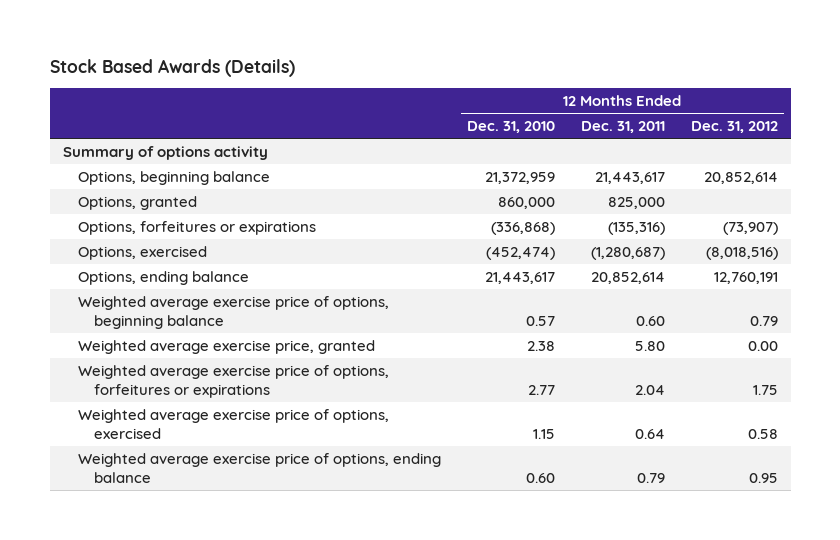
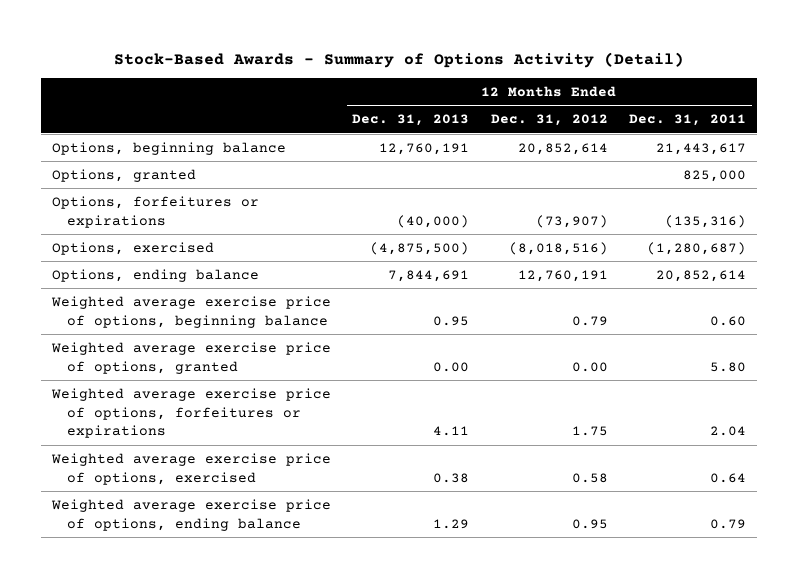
- Stock Based Awards (Details)
+ Stock-Based Awards - Summary of Options Activity (Detail)
- | 12 Months Ended Dec. 31, 2010 | 12 Months Ended Dec. 31, 2011 | 12 Months Ended Dec. 31, 2012
+ | 12 Months Ended Dec. 31, 2013 | 12 Months Ended Dec. 31, 2012 | 12 Months Ended Dec. 31, 2011
- Summary of options activity
- Weighted average exercise price, granted | 2.38 | 5.80 | 0.00
+ Weighted average exercise price of options, granted | 0.00 | 0.00 | 5.80

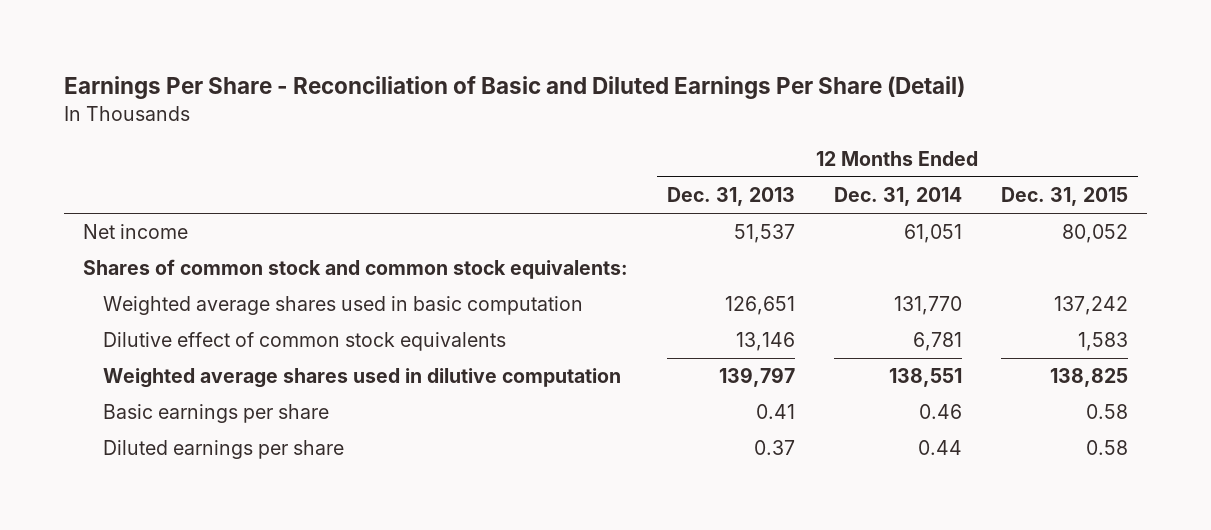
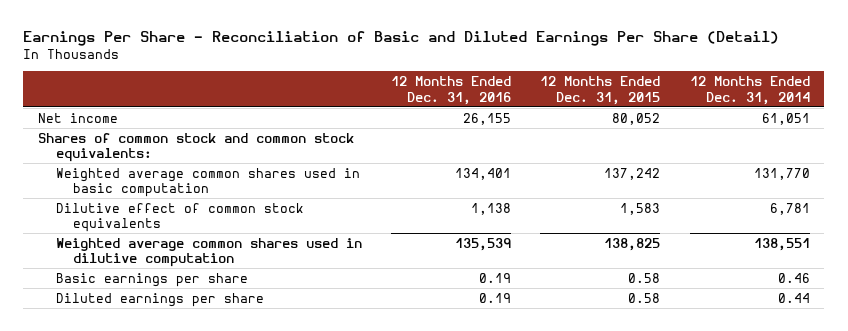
- | 12 Months Ended Dec. 31, 2013 | 12 Months Ended Dec. 31, 2014 | 12 Months Ended Dec. 31, 2015
+ | 12 Months Ended Dec. 31, 2016 | 12 Months Ended Dec. 31, 2015 | 12 Months Ended Dec. 31, 2014
- Weighted average shares used in basic computation | 126,651 | 131,770 | 137,242
+ Weighted average common shares used in basic computation | 134,401 | 137,242 | 131,770
- Weighted average shares used in dilutive computation | 139,797 | 138,551 | 138,825
+ Weighted average common shares used in dilutive computation | 135,539 | 138,825 | 138,551

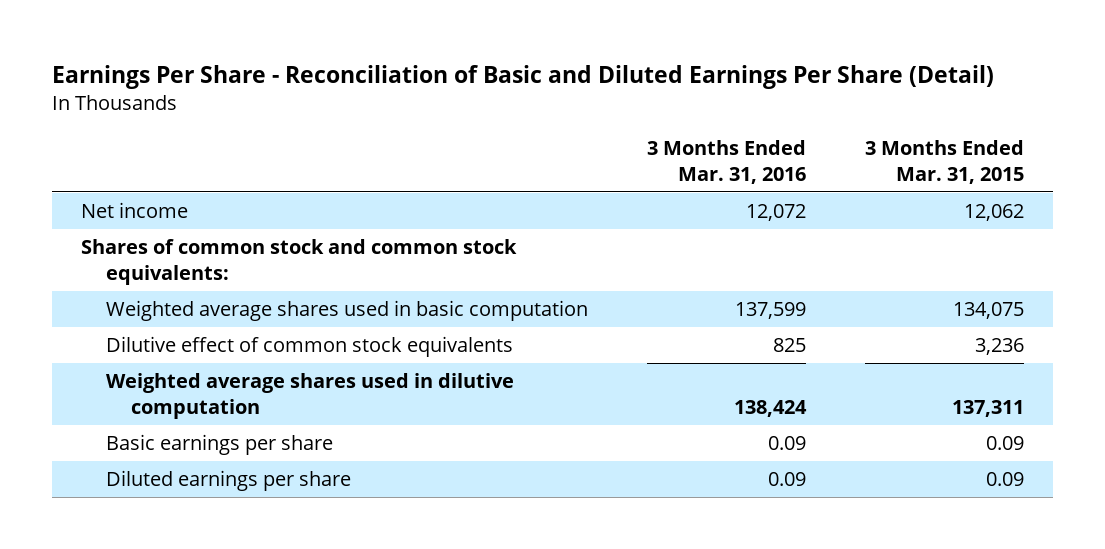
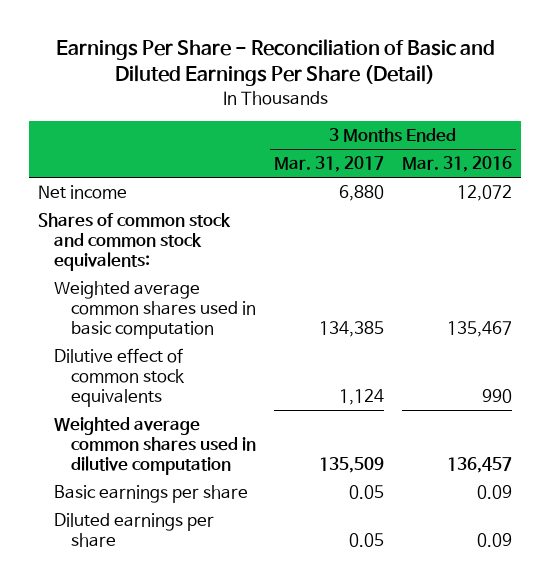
- | 3 Months Ended Mar. 31, 2016 | 3 Months Ended Mar. 31, 2015
+ | 3 Months Ended Mar. 31, 2017 | 3 Months Ended Mar. 31, 2016
- Weighted average shares used in basic computation | 137,599 | 134,075
- Dilutive effect of common stock equivalents | 825 | 3,236
- Weighted average shares used in dilutive computation | 138,424 | 137,311
+ Weighted average common shares used in basic computation | 134,385 | 135,467
+ Dilutive effect of common stock equivalents | 1,124 | 990
+ Weighted average common shares used in dilutive computation | 135,509 | 136,457

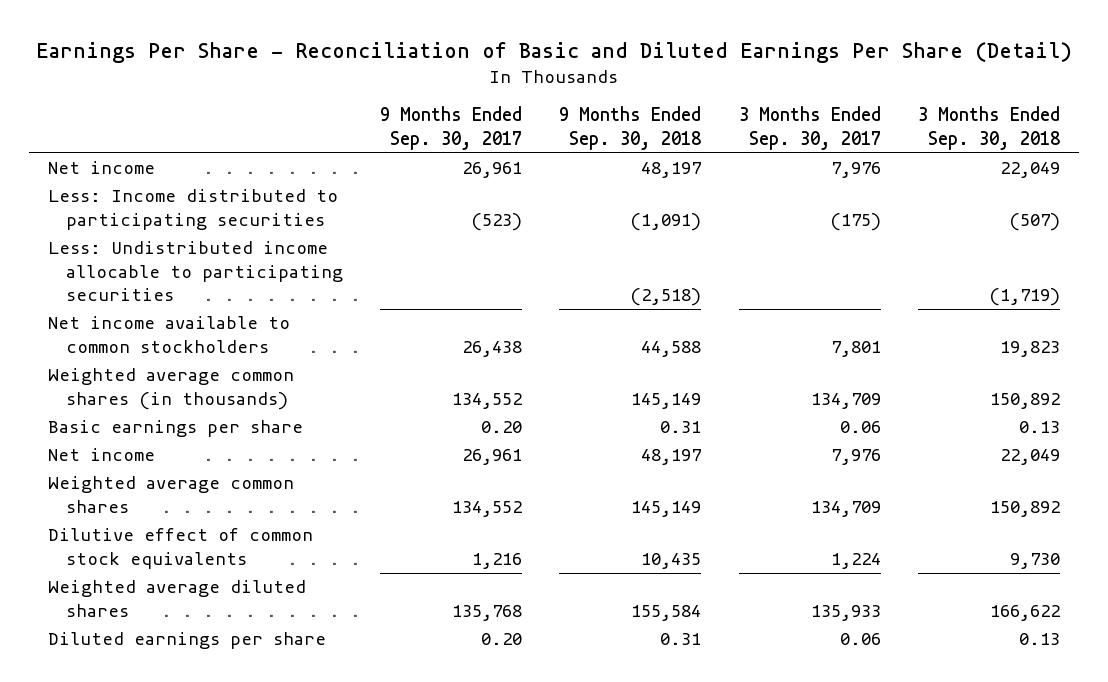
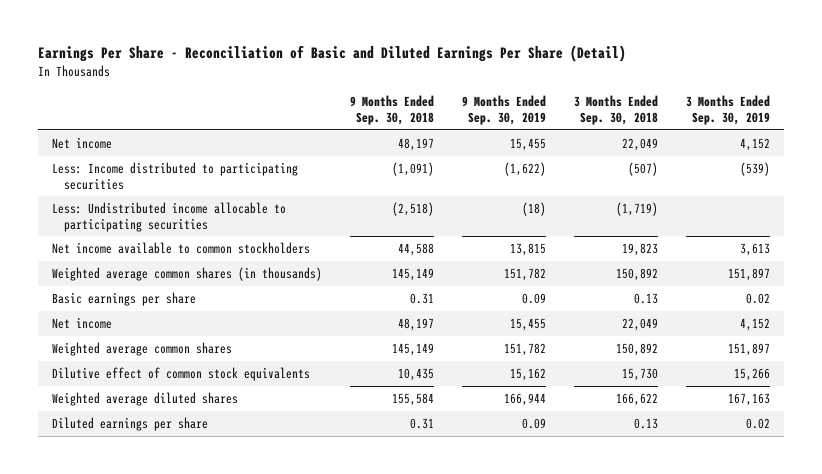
- | 9 Months Ended Sep. 30, 2017 | 9 Months Ended Sep. 30, 2018 | 3 Months Ended Sep. 30, 2017 | 3 Months Ended Sep. 30, 2018
+ | 9 Months Ended Sep. 30, 2018 | 9 Months Ended Sep. 30, 2019 | 3 Months Ended Sep. 30, 2018 | 3 Months Ended Sep. 30, 2019
- Dilutive effect of common stock equivalents | 1,216 | 10,435 | 1,224 | 9,730
+ Dilutive effect of common stock equivalents | 10,435 | 15,162 | 15,730 | 15,266

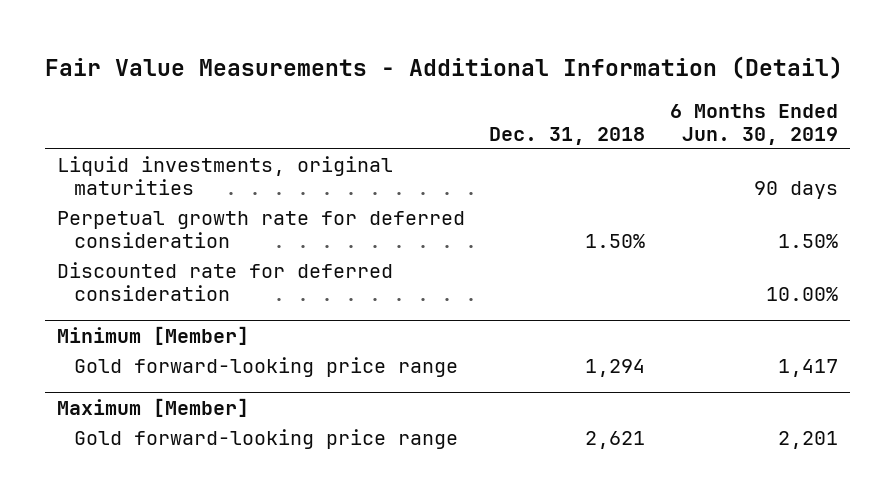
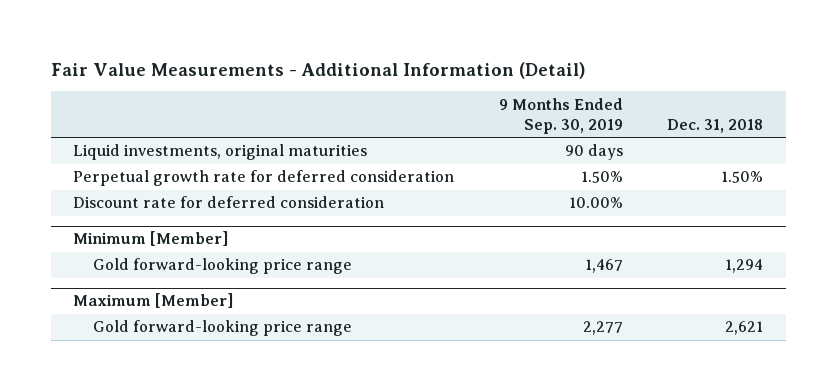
- | Dec. 31, 2018 | 6 Months Ended Jun. 30, 2019
+ | 9 Months Ended Sep. 30, 2019 | Dec. 31, 2018
- Discounted rate for deferred consideration | | 10.00%
+ Discount rate for deferred consideration | 10.00% |

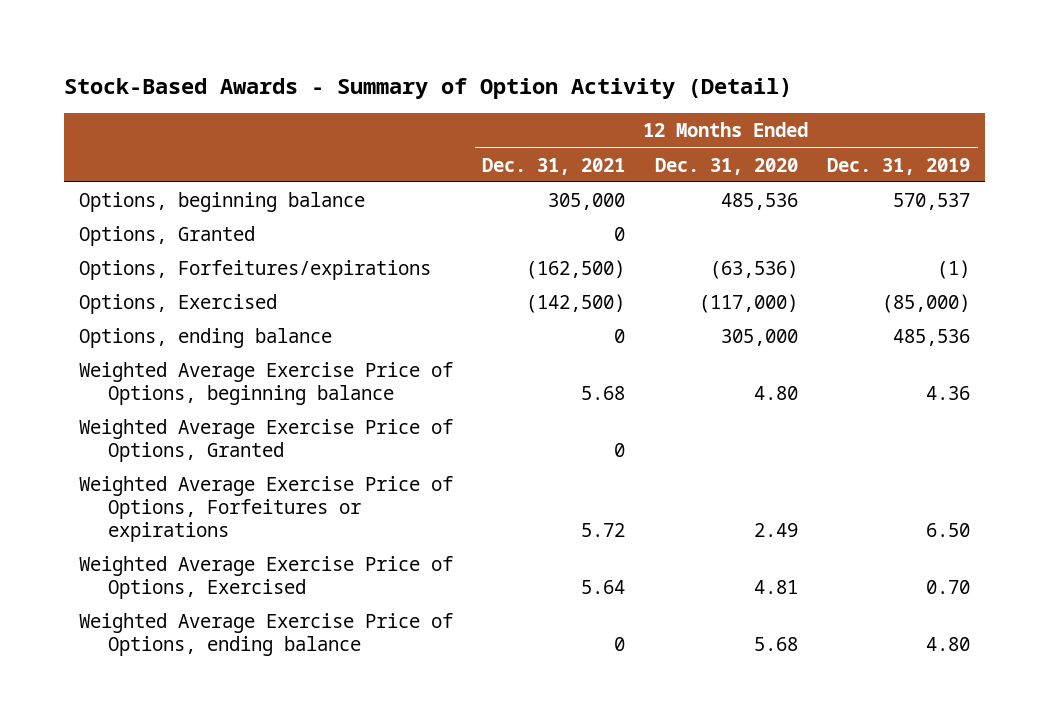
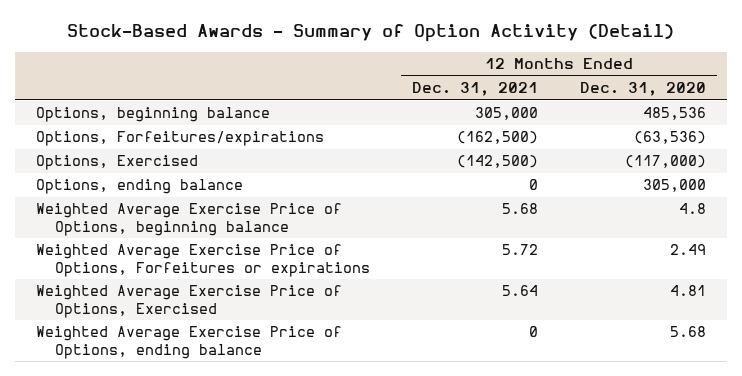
- | 12 Months Ended Dec. 31, 2021 | 12 Months Ended Dec. 31, 2020 | 12 Months Ended Dec. 31, 2019
+ | 12 Months Ended Dec. 31, 2021 | 12 Months Ended Dec. 31, 2020
- Options, Granted | 0 | |
- Weighted Average Exercise Price of Options, beginning balance | 5.68 | 4.80 | 4.36
- Weighted Average Exercise Price of Options, Granted | 0 | |
+ Weighted Average Exercise Price of Options, beginning balance | 5.68 | 4.8

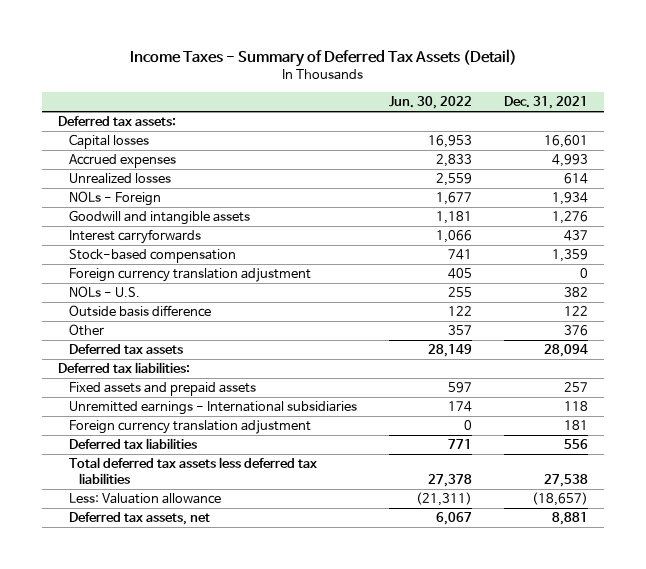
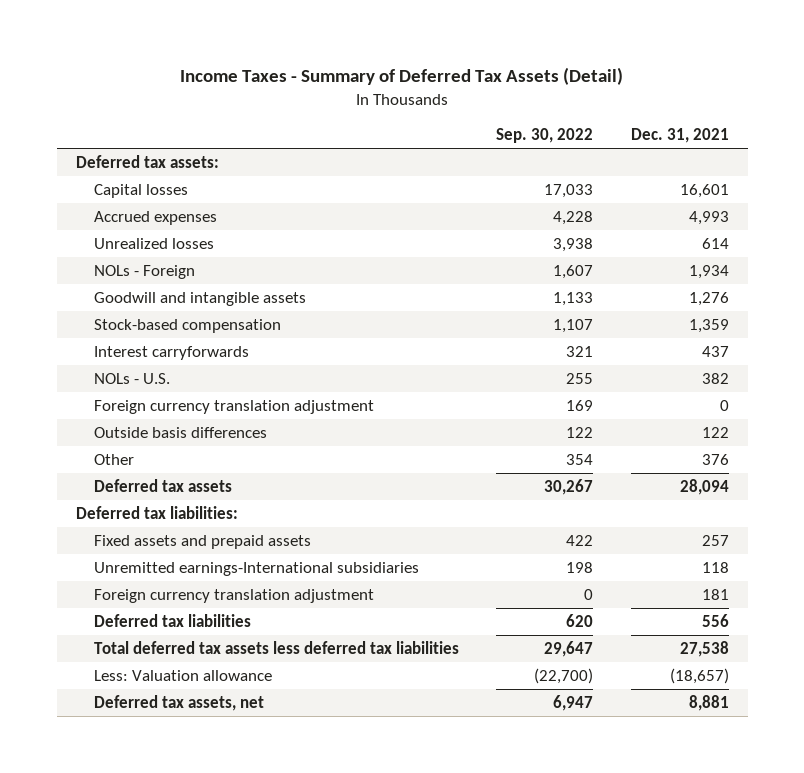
- | Jun. 30, 2022 | Dec. 31, 2021
+ | Sep. 30, 2022 | Dec. 31, 2021
moved down: Interest carryforwards | 321 | 437
- Outside basis difference | 122 | 122
moved down: Foreign currency translation adjustment | 169 | 0
+ Outside basis differences | 122 | 122
- Unremitted earnings - International subsidiaries | 174 | 118
+ Unremitted earnings-International subsidiaries | 198 | 118

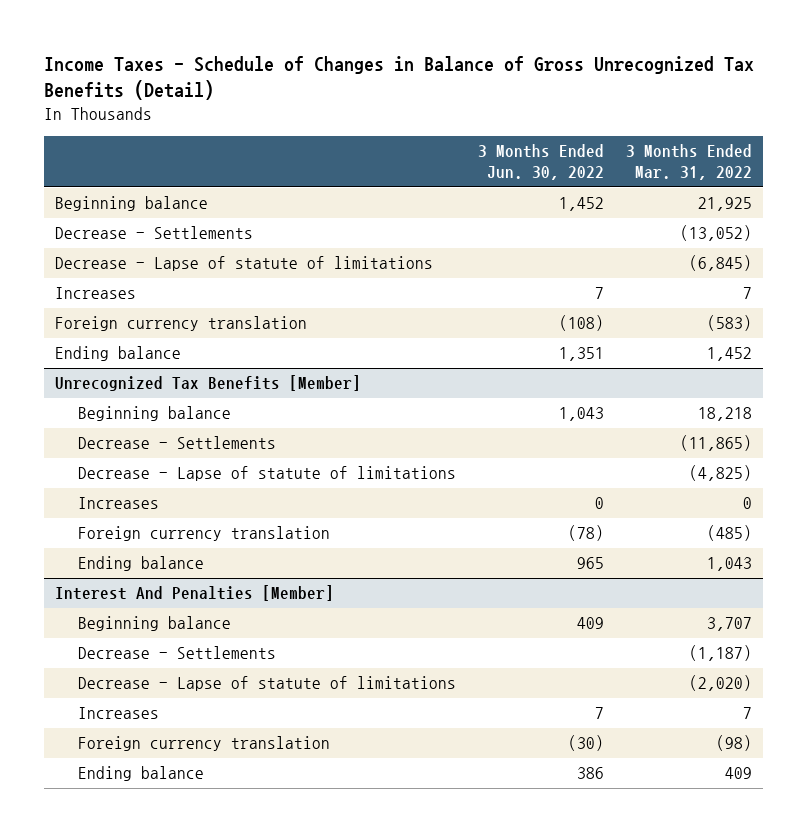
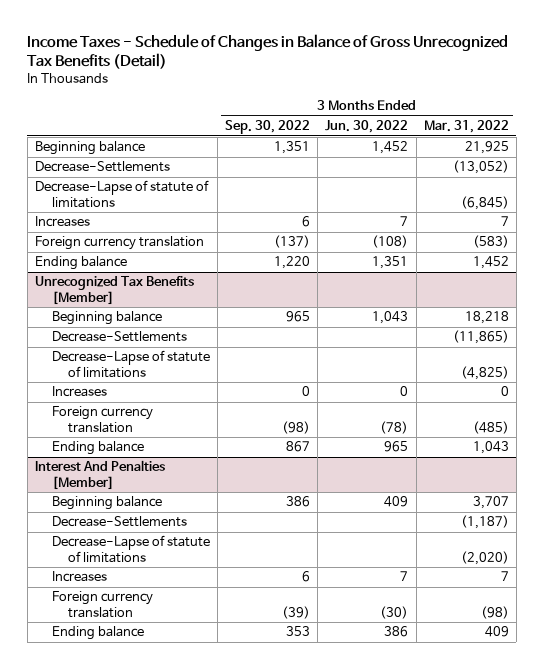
- | 3 Months Ended Jun. 30, 2022 | 3 Months Ended Mar. 31, 2022
+ | 3 Months Ended Sep. 30, 2022 | 3 Months Ended Jun. 30, 2022 | 3 Months Ended Mar. 31, 2022
- Decrease - Settlements | | (13,052)
- Decrease - Lapse of statute of limitations | | (6,845)
+ Decrease-Settlements | | | (13,052)
+ Decrease-Lapse of statute of limitations | | | (6,845)
@ Unrecognized Tax Benefits [Member]
- Decrease - Settlements | | (11,865)
- Decrease - Lapse of statute of limitations | | (4,825)
+ Decrease-Settlements | | | (11,865)
+ Decrease-Lapse of statute of limitations | | | (4,825)
@ Interest And Penalties [Member]
- Decrease - Settlements | | (1,187)
- Decrease - Lapse of statute of limitations | | (2,020)
+ Decrease-Settlements | | | (1,187)
+ Decrease-Lapse of statute of limitations | | | (2,020)

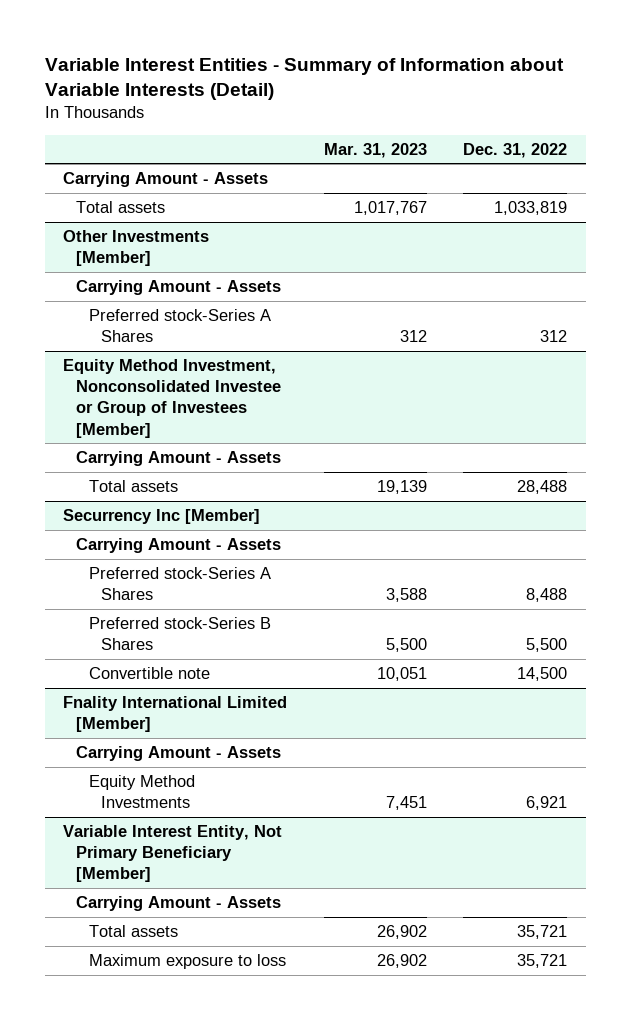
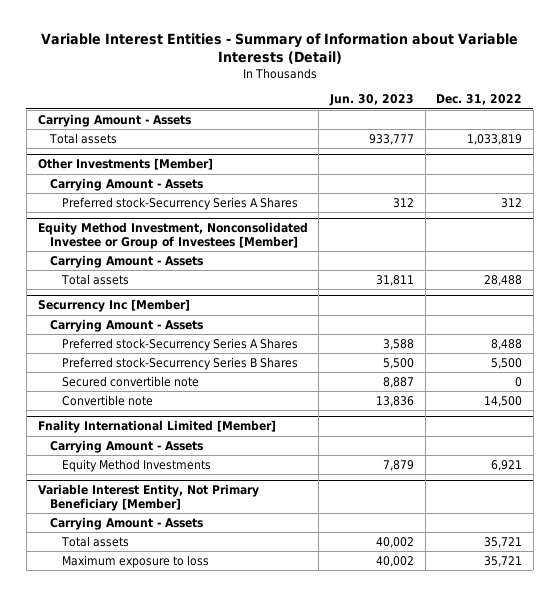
- | Mar. 31, 2023 | Dec. 31, 2022
+ | Jun. 30, 2023 | Dec. 31, 2022
@ Other Investments [Member]
- Preferred stock-Series A Shares | 312 | 312
+ Preferred stock-Securrency Series A Shares | 312 | 312
@ Securrency Inc [Member]
- Preferred stock-Series A Shares | 3,588 | 8,488
- Preferred stock-Series B Shares | 5,500 | 5,500
+ Preferred stock-Securrency Series A Shares | 3,588 | 8,488
+ Preferred stock-Securrency Series B Shares | 5,500 | 5,500
+ Secured convertible note | 8,887 | 0

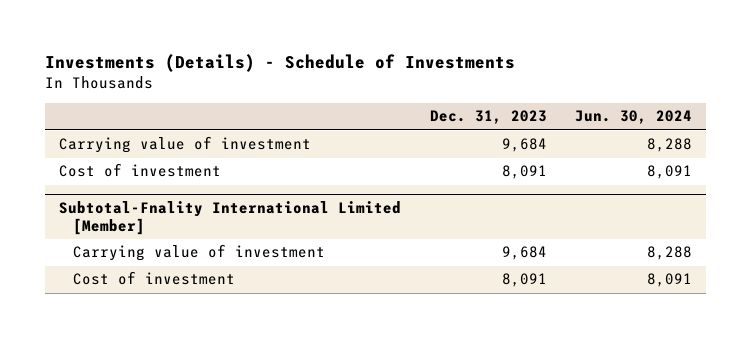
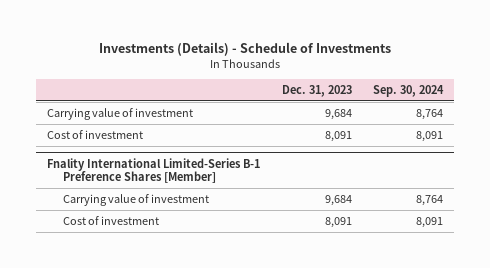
- | Dec. 31, 2023 | Jun. 30, 2024
+ | Dec. 31, 2023 | Sep. 30, 2024
- Subtotal-Fnality International Limited [Member]
+ Fnality International Limited-Series B-1 Preference Shares [Member]

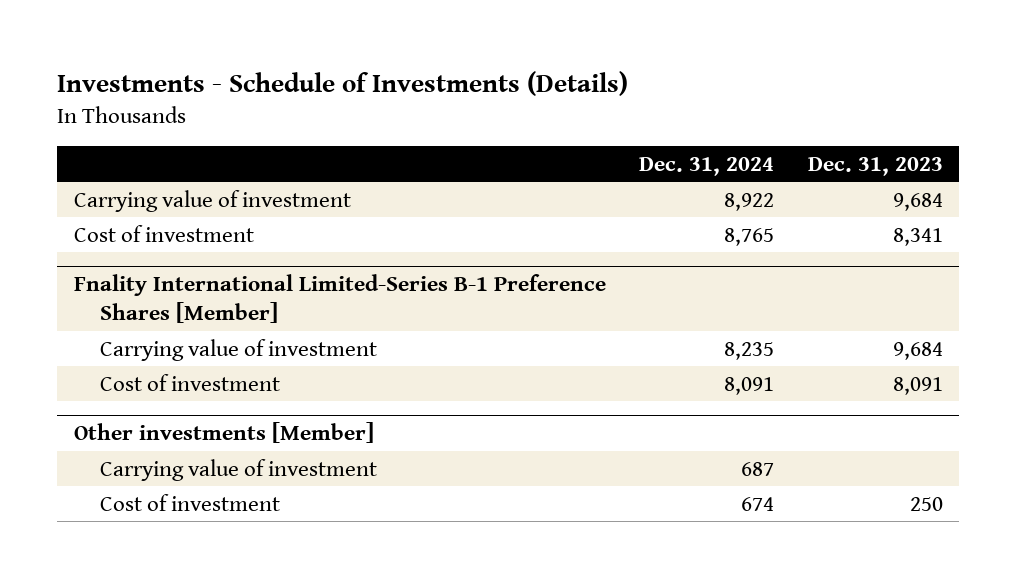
- Investments (Details) - Schedule of Investments
+ Investments - Schedule of Investments (Details)
- | Dec. 31, 2023 | Sep. 30, 2024
+ | Dec. 31, 2024 | Dec. 31, 2023
- Cost of investment | 8,091 | 8,091
+ Cost of investment | 8,765 | 8,341
+ Other investments [Member]
+ Carrying value of investment | 687 |
+ Cost of investment | 674 | 250

